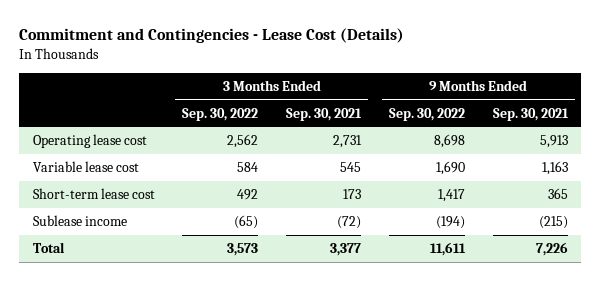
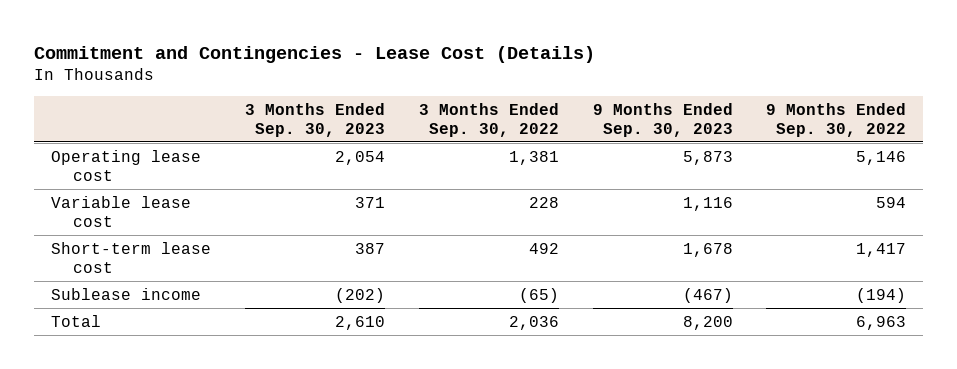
- | 3 Months Ended Sep. 30, 2022 | 3 Months Ended Sep. 30, 2021 | 9 Months Ended Sep. 30, 2022 | 9 Months Ended Sep. 30, 2021
+ | 3 Months Ended Sep. 30, 2023 | 3 Months Ended Sep. 30, 2022 | 9 Months Ended Sep. 30, 2023 | 9 Months Ended Sep. 30, 2022
- Operating lease cost | 2,562 | 2,731 | 8,698 | 5,913
- Variable lease cost | 584 | 545 | 1,690 | 1,163
+ Operating lease cost | 2,054 | 1,381 | 5,873 | 5,146
+ Variable lease cost | 371 | 228 | 1,116 | 594
- Total | 3,573 | 3,377 | 11,611 | 7,226
+ Total | 2,610 | 2,036 | 8,200 | 6,963

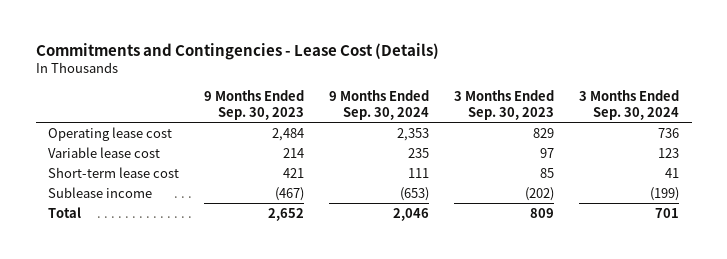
- Commitment and Contingencies - Lease Cost (Details)
+ Commitments and Contingencies - Lease Cost (Details)
- | 3 Months Ended Sep. 30, 2023 | 3 Months Ended Sep. 30, 2022 | 9 Months Ended Sep. 30, 2023 | 9 Months Ended Sep. 30, 2022
+ | 9 Months Ended Sep. 30, 2023 | 9 Months Ended Sep. 30, 2024 | 3 Months Ended Sep. 30, 2023 | 3 Months Ended Sep. 30, 2024
- Operating lease cost | 2,054 | 1,381 | 5,873 | 5,146
- Variable lease cost | 371 | 228 | 1,116 | 594
- Short-term lease cost | 387 | 492 | 1,678 | 1,417
+ Operating lease cost | 2,484 | 2,353 | 829 | 736
+ Variable lease cost | 214 | 235 | 97 | 123
+ Short-term lease cost | 421 | 111 | 85 | 41
- Total | 2,610 | 2,036 | 8,200 | 6,963
+ Total | 2,652 | 2,046 | 809 | 701

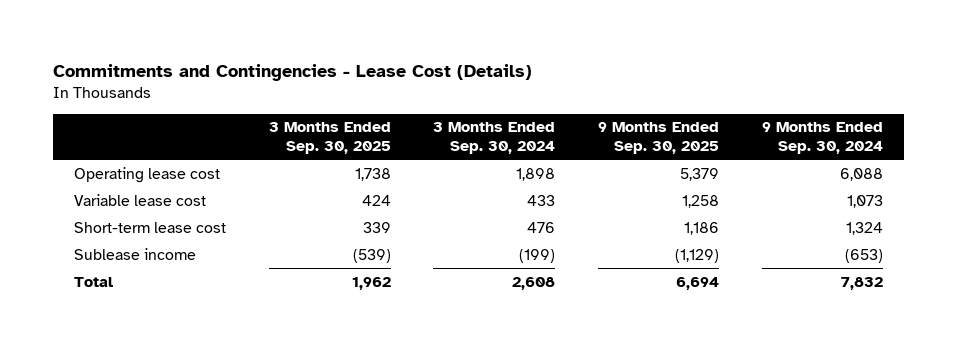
- | 9 Months Ended Sep. 30, 2023 | 9 Months Ended Sep. 30, 2024 | 3 Months Ended Sep. 30, 2023 | 3 Months Ended Sep. 30, 2024
+ | 3 Months Ended Sep. 30, 2025 | 3 Months Ended Sep. 30, 2024 | 9 Months Ended Sep. 30, 2025 | 9 Months Ended Sep. 30, 2024
- Operating lease cost | 2,484 | 2,353 | 829 | 736
- Variable lease cost | 214 | 235 | 97 | 123
- Short-term lease cost | 421 | 111 | 85 | 41
+ Operating lease cost | 1,738 | 1,898 | 5,379 | 6,088
+ Variable lease cost | 424 | 433 | 1,258 | 1,073
+ Short-term lease cost | 339 | 476 | 1,186 | 1,324
- Total | 2,652 | 2,046 | 809 | 701
+ Total | 1,962 | 2,608 | 6,694 | 7,832

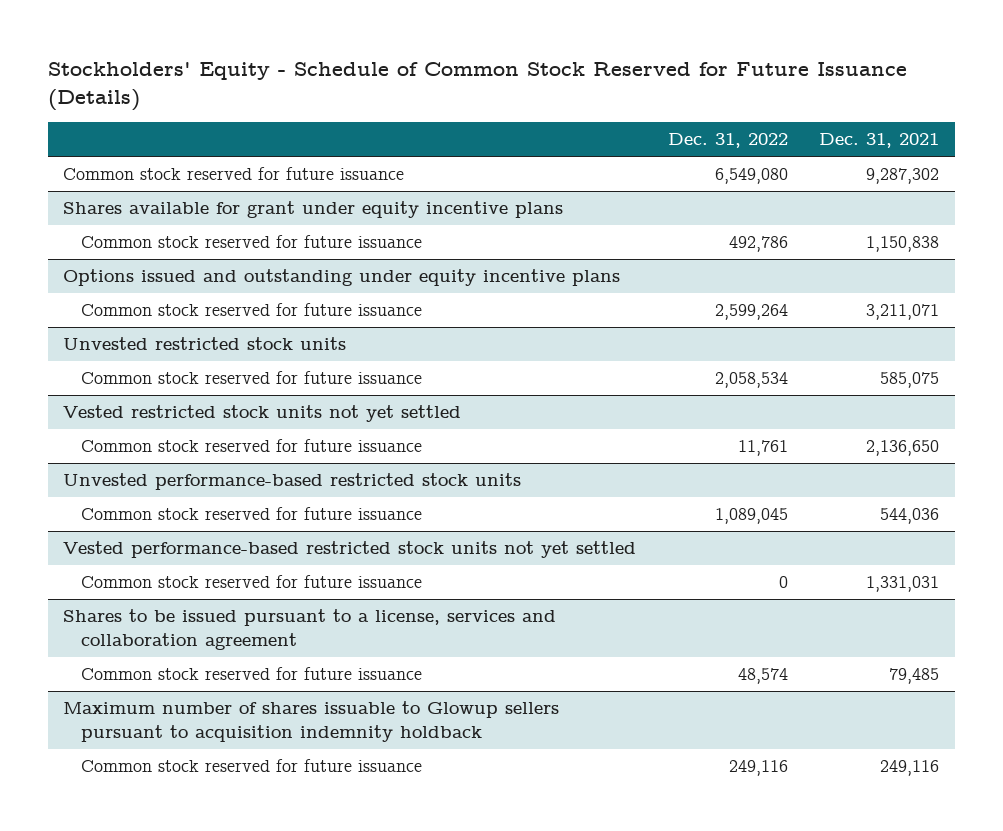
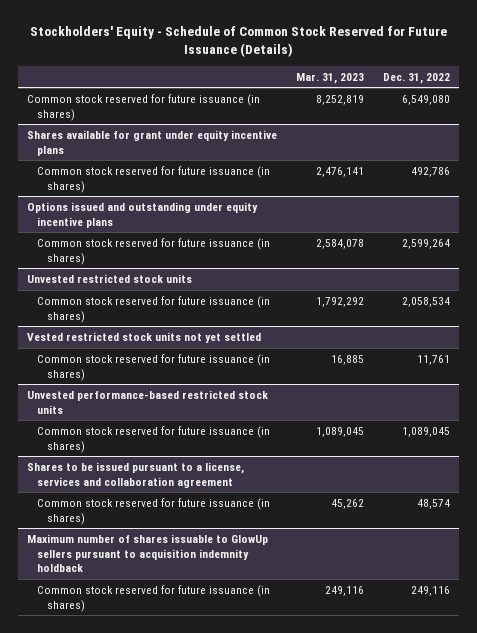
- | Dec. 31, 2022 | Dec. 31, 2021
+ | Mar. 31, 2023 | Dec. 31, 2022
- Common stock reserved for future issuance | 6,549,080 | 9,287,302
+ Common stock reserved for future issuance (in shares) | 8,252,819 | 6,549,080
@ Shares available for grant under equity incentive plans
- Common stock reserved for future issuance | 492,786 | 1,150,838
+ Common stock reserved for future issuance (in shares) | 2,476,141 | 492,786
@ Options issued and outstanding under equity incentive plans
- Common stock reserved for future issuance | 2,599,264 | 3,211,071
+ Common stock reserved for future issuance (in shares) | 2,584,078 | 2,599,264
@ Unvested restricted stock units
- Common stock reserved for future issuance | 2,058,534 | 585,075
+ Common stock reserved for future issuance (in shares) | 1,792,292 | 2,058,534
@ Vested restricted stock units not yet settled
- Common stock reserved for future issuance | 11,761 | 2,136,650
+ Common stock reserved for future issuance (in shares) | 16,885 | 11,761
@ Unvested performance-based restricted stock units
- Common stock reserved for future issuance | 1,089,045 | 544,036
- Vested performance-based restricted stock units not yet settled
- Common stock reserved for future issuance | 0 | 1,331,031
@ Unvested performance-based restricted stock units
+ Common stock reserved for future issuance (in shares) | 1,089,045 | 1,089,045
@ Shares to be issued pursuant to a license, services and collaboration agreement
- Common stock reserved for future issuance | 48,574 | 79,485
- Maximum number of shares issuable to Glowup sellers pursuant to acquisition indemnity holdback
- Common stock reserved for future issuance | 249,116 | 249,116
@ Shares to be issued pursuant to a license, services and collaboration agreement
+ Common stock reserved for future issuance (in shares) | 45,262 | 48,574
+ Maximum number of shares issuable to GlowUp sellers pursuant to acquisition indemnity holdback
+ Common stock reserved for future issuance (in shares) | 249,116 | 249,116

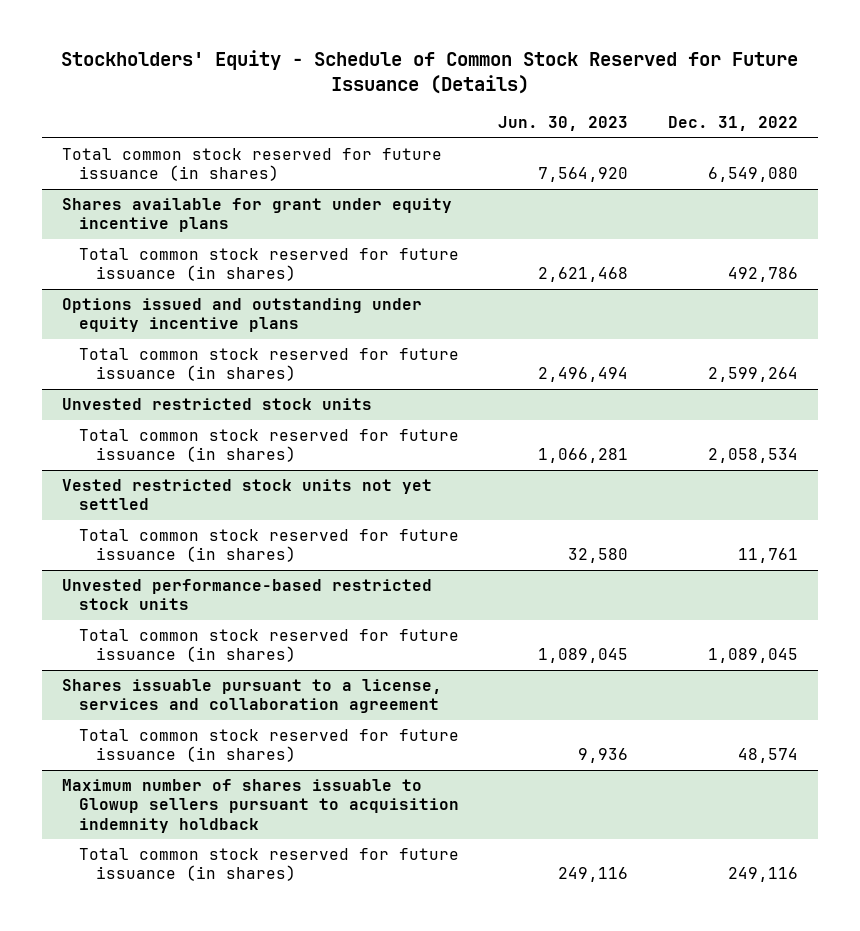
- | Mar. 31, 2023 | Dec. 31, 2022
+ | Jun. 30, 2023 | Dec. 31, 2022
- Common stock reserved for future issuance (in shares) | 8,252,819 | 6,549,080
+ Total common stock reserved for future issuance (in shares) | 7,564,920 | 6,549,080
@ Shares available for grant under equity incentive plans
- Common stock reserved for future issuance (in shares) | 2,476,141 | 492,786
+ Total common stock reserved for future issuance (in shares) | 2,621,468 | 492,786
@ Options issued and outstanding under equity incentive plans
- Common stock reserved for future issuance (in shares) | 2,584,078 | 2,599,264
+ Total common stock reserved for future issuance (in shares) | 2,496,494 | 2,599,264
@ Unvested restricted stock units
- Common stock reserved for future issuance (in shares) | 1,792,292 | 2,058,534
+ Total common stock reserved for future issuance (in shares) | 1,066,281 | 2,058,534
@ Vested restricted stock units not yet settled
- Common stock reserved for future issuance (in shares) | 16,885 | 11,761
+ Total common stock reserved for future issuance (in shares) | 32,580 | 11,761
@ Unvested performance-based restricted stock units
- Common stock reserved for future issuance (in shares) | 1,089,045 | 1,089,045
- Shares to be issued pursuant to a license, services and collaboration agreement
- Common stock reserved for future issuance (in shares) | 45,262 | 48,574
- Maximum number of shares issuable to GlowUp sellers pursuant to acquisition indemnity holdback
- Common stock reserved for future issuance (in shares) | 249,116 | 249,116
@ Unvested performance-based restricted stock units
+ Total common stock reserved for future issuance (in shares) | 1,089,045 | 1,089,045
+ Shares issuable pursuant to a license, services and collaboration agreement
+ Total common stock reserved for future issuance (in shares) | 9,936 | 48,574
+ Maximum number of shares issuable to Glowup sellers pursuant to acquisition indemnity holdback
+ Total common stock reserved for future issuance (in shares) | 249,116 | 249,116

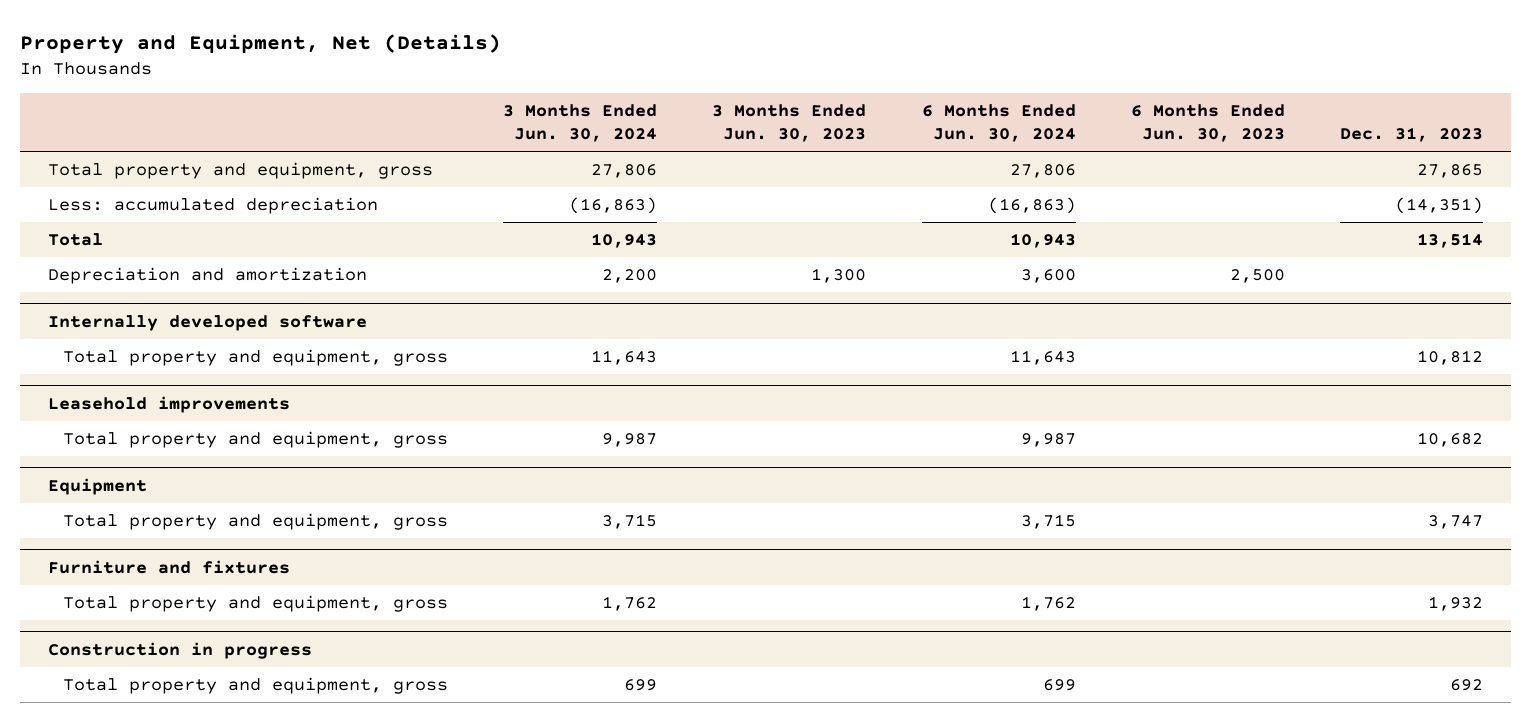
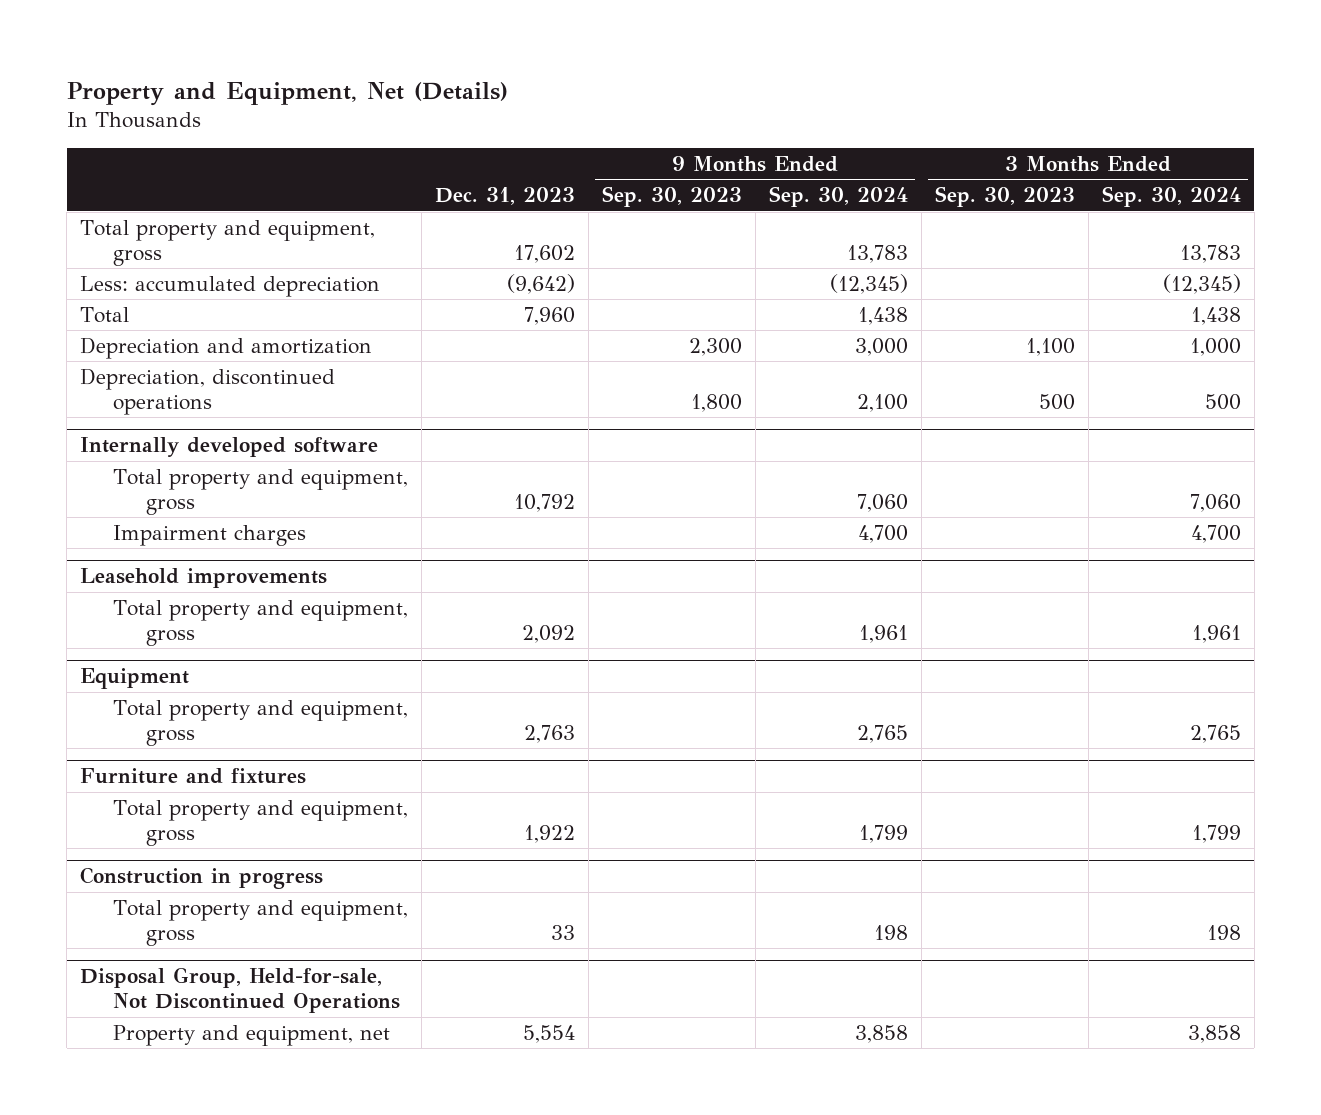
- | 3 Months Ended Jun. 30, 2024 | 3 Months Ended Jun. 30, 2023 | 6 Months Ended Jun. 30, 2024 | 6 Months Ended Jun. 30, 2023 | Dec. 31, 2023
+ | Dec. 31, 2023 | 9 Months Ended Sep. 30, 2023 | 9 Months Ended Sep. 30, 2024 | 3 Months Ended Sep. 30, 2023 | 3 Months Ended Sep. 30, 2024
- Total property and equipment, gross | 27,806 | | 27,806 | | 27,865
- Less: accumulated depreciation | (16,863) | | (16,863) | | (14,351)
- Total | 10,943 | | 10,943 | | 13,514
+ Total property and equipment, gross | 17,602 | | 13,783 | | 13,783
+ Less: accumulated depreciation | (9,642) | | (12,345) | | (12,345)
+ Total | 7,960 | | 1,438 | | 1,438
+ Depreciation, discontinued operations | | 1,800 | 2,100 | 500 | 500
@ Internally developed software
- Total property and equipment, gross | 11,643 | | 11,643 | | 10,812
+ Total property and equipment, gross | 10,792 | | 7,060 | | 7,060
+ Impairment charges | | | 4,700 | | 4,700
@ Leasehold improvements
- Total property and equipment, gross | 9,987 | | 9,987 | | 10,682
+ Total property and equipment, gross | 2,092 | | 1,961 | | 1,961
@ Equipment
- Total property and equipment, gross | 3,715 | | 3,715 | | 3,747
+ Total property and equipment, gross | 2,763 | | 2,765 | | 2,765
@ Furniture and fixtures
- Total property and equipment, gross | 1,762 | | 1,762 | | 1,932
+ Total property and equipment, gross | 1,922 | | 1,799 | | 1,799
@ Construction in progress
- Total property and equipment, gross | 699 | | 699 | | 692
+ Total property and equipment, gross | 33 | | 198 | | 198
+ Disposal Group, Held-for-sale, Not Discontinued Operations
+ Property and equipment, net | 5,554 | | 3,858 | | 3,858

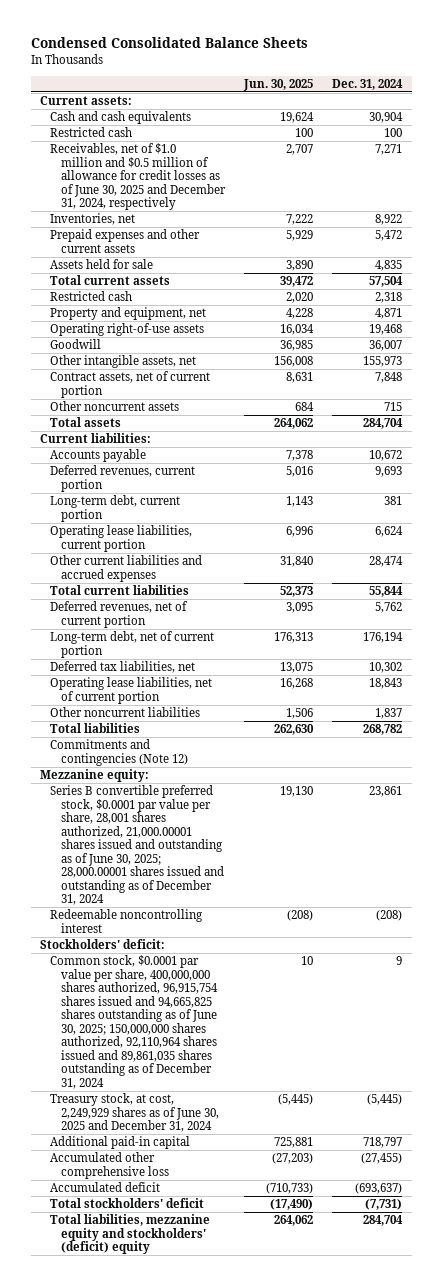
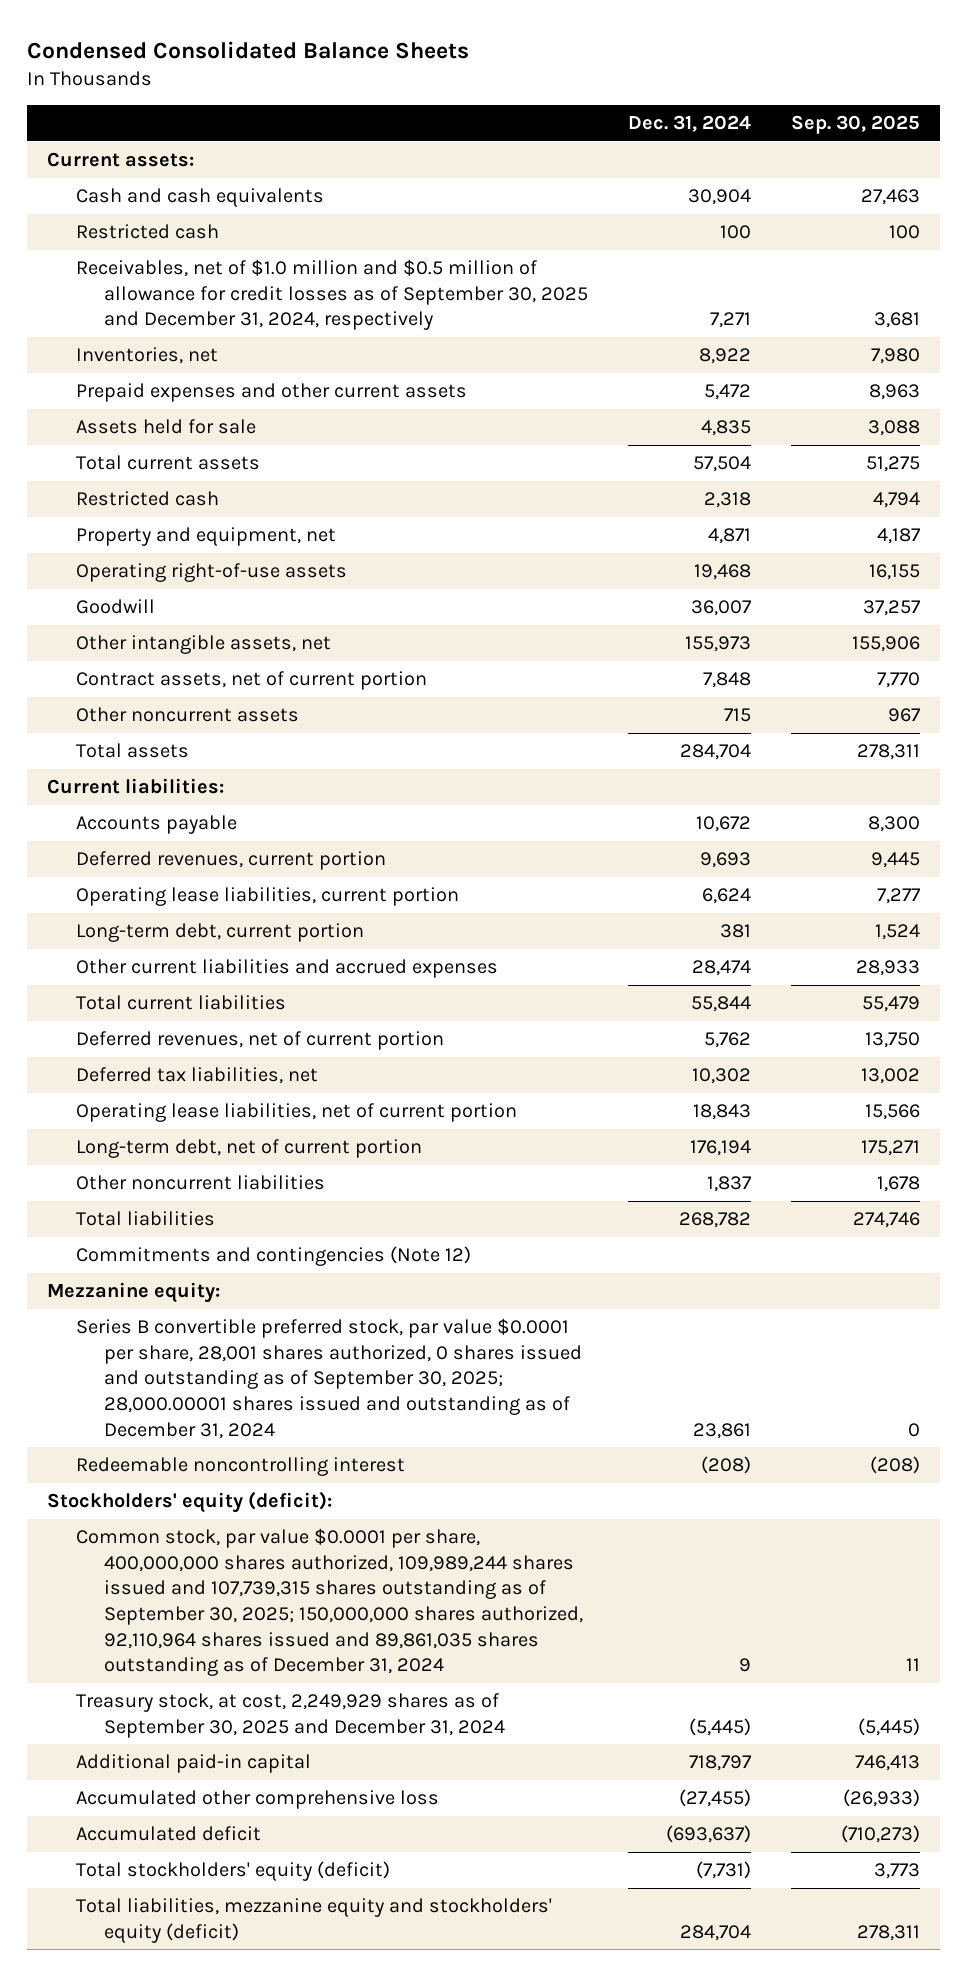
- | Jun. 30, 2025 | Dec. 31, 2024
+ | Dec. 31, 2024 | Sep. 30, 2025
- Receivables, net of $1.0 million and $0.5 million of allowance for credit losses as of June 30, 2025 and December 31, 2024, respectively | 2,707 | 7,271
+ Receivables, net of $1.0 million and $0.5 million of allowance for credit losses as of September 30, 2025 and December 31, 2024, respectively | 7,271 | 3,681
moved down: Long-term debt, current portion | 381 | 1,524
moved down: Long-term debt, net of current portion | 176,194 | 175,271
- Series B convertible preferred stock, $0.0001 par value per share, 28,001 shares authorized, 21,000.00001 shares issued and outstanding as of June 30, 2025; 28,000.00001 shares issued and outstanding as of December 31, 2024 | 19,130 | 23,861
+ Series B convertible preferred stock, par value $0.0001 per share, 28,001 shares authorized, 0 shares issued and outstanding as of September 30, 2025; 28,000.00001 shares issued and outstanding as of December 31, 2024 | 23,861 | 0
- Stockholders' deficit:
- Common stock, $0.0001 par value per share, 400,000,000 shares authorized, 96,915,754 shares issued and 94,665,825 shares outstanding as of June 30, 2025; 150,000,000 shares authorized, 92,110,964 shares issued and 89,861,035 shares outstanding as of December 31, 2024 | 10 | 9
- Treasury stock, at cost, 2,249,929 shares as of June 30, 2025 and December 31, 2024 | (5,445) | (5,445)
+ Stockholders' equity (deficit):
+ Common stock, par value $0.0001 per share, 400,000,000 shares authorized, 109,989,244 shares issued and 107,739,315 shares outstanding as of September 30, 2025; 150,000,000 shares authorized, 92,110,964 shares issued and 89,861,035 shares outstanding as of December 31, 2024 | 9 | 11
+ Treasury stock, at cost, 2,249,929 shares as of September 30, 2025 and December 31, 2024 | (5,445) | (5,445)
- Total stockholders' deficit | (17,490) | (7,731)
- Total liabilities, mezzanine equity and stockholders' (deficit) equity | 264,062 | 284,704
+ Total stockholders' equity (deficit) | (7,731) | 3,773
+ Total liabilities, mezzanine equity and stockholders' equity (deficit) | 284,704 | 278,311

